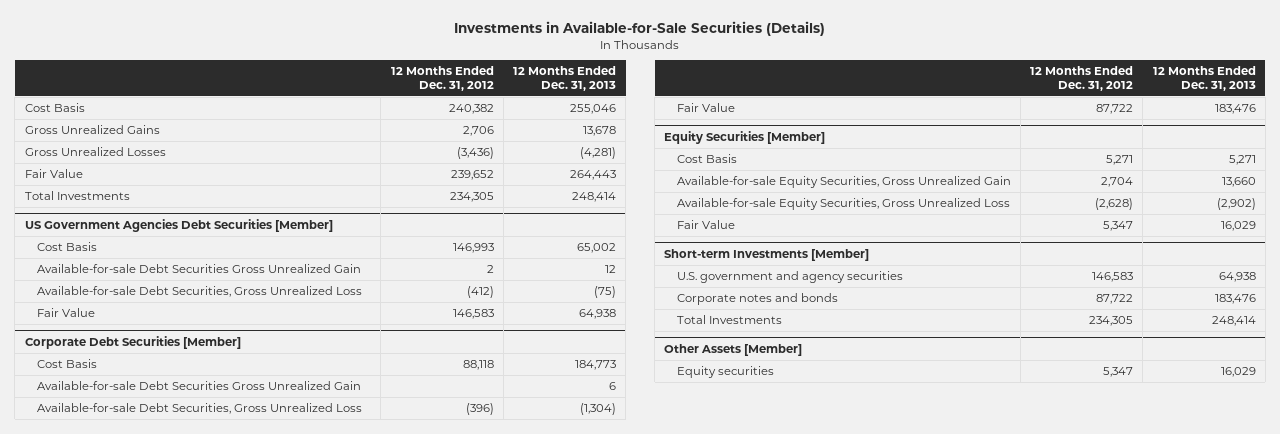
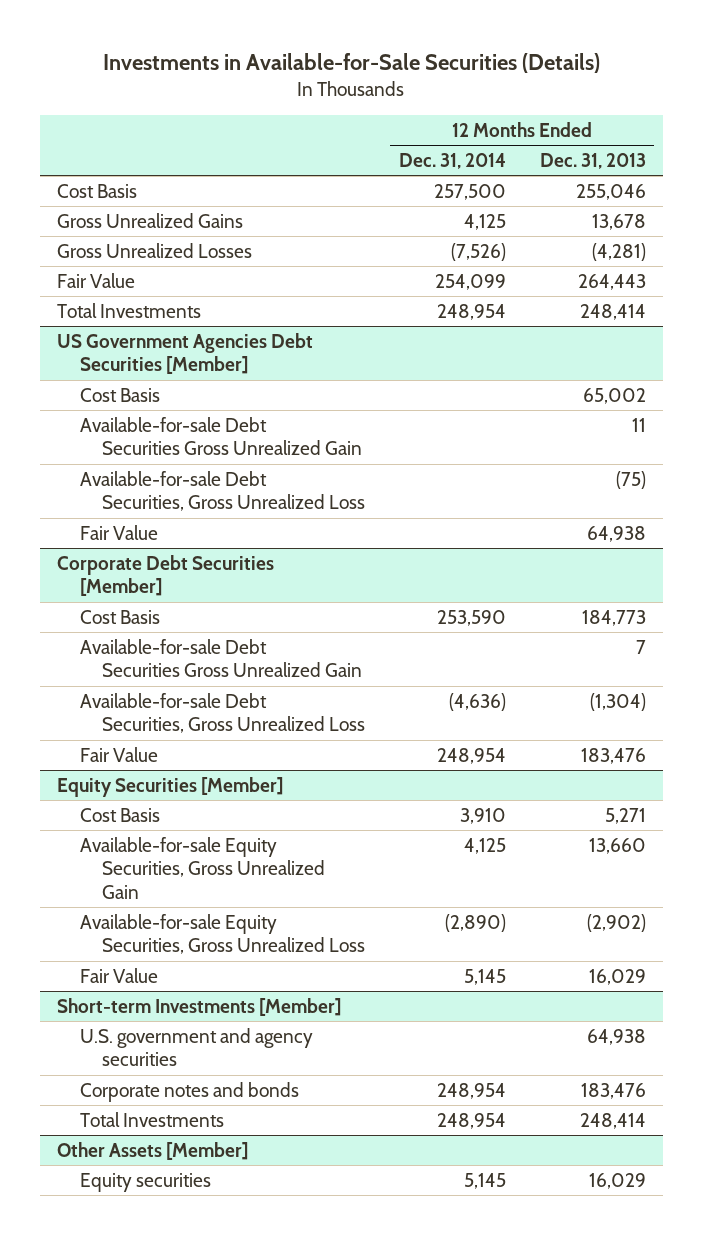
- | 12 Months Ended Dec. 31, 2012 | 12 Months Ended Dec. 31, 2013
+ | 12 Months Ended Dec. 31, 2014 | 12 Months Ended Dec. 31, 2013
@ US Government Agencies Debt Securities [Member]
- Available-for-sale Debt Securities Gross Unrealized Gain | 2 | 12
+ Available-for-sale Debt Securities Gross Unrealized Gain | | 11
@ Corporate Debt Securities [Member]
- Available-for-sale Debt Securities Gross Unrealized Gain | | 6
+ Available-for-sale Debt Securities Gross Unrealized Gain | | 7

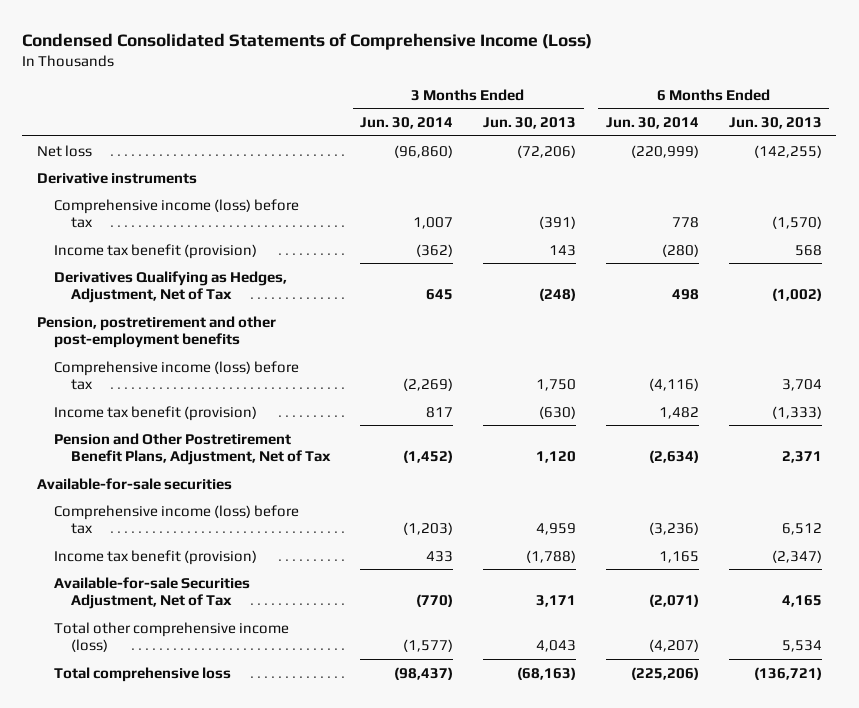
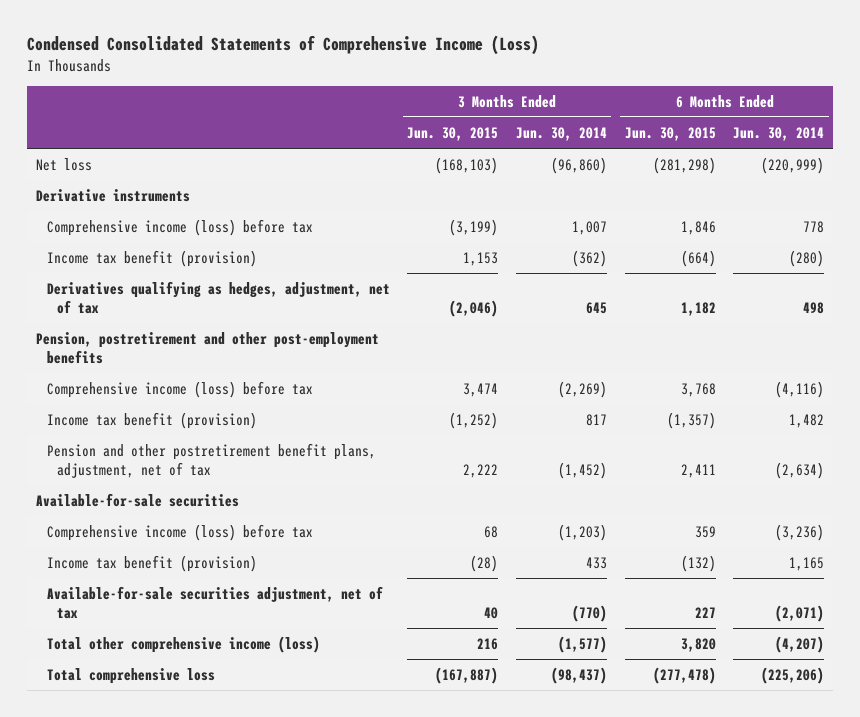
- | 3 Months Ended Jun. 30, 2014 | 3 Months Ended Jun. 30, 2013 | 6 Months Ended Jun. 30, 2014 | 6 Months Ended Jun. 30, 2013
+ | 3 Months Ended Jun. 30, 2015 | 3 Months Ended Jun. 30, 2014 | 6 Months Ended Jun. 30, 2015 | 6 Months Ended Jun. 30, 2014
- Derivatives Qualifying as Hedges, Adjustment, Net of Tax | 645 | (248) | 498 | (1,002)
+ Derivatives qualifying as hedges, adjustment, net of tax | (2,046) | 645 | 1,182 | 498
- Pension and Other Postretirement Benefit Plans, Adjustment, Net of Tax | (1,452) | 1,120 | (2,634) | 2,371
+ Pension and other postretirement benefit plans, adjustment, net of tax | 2,222 | (1,452) | 2,411 | (2,634)
- Available-for-sale Securities Adjustment, Net of Tax | (770) | 3,171 | (2,071) | 4,165
+ Available-for-sale securities adjustment, net of tax | 40 | (770) | 227 | (2,071)

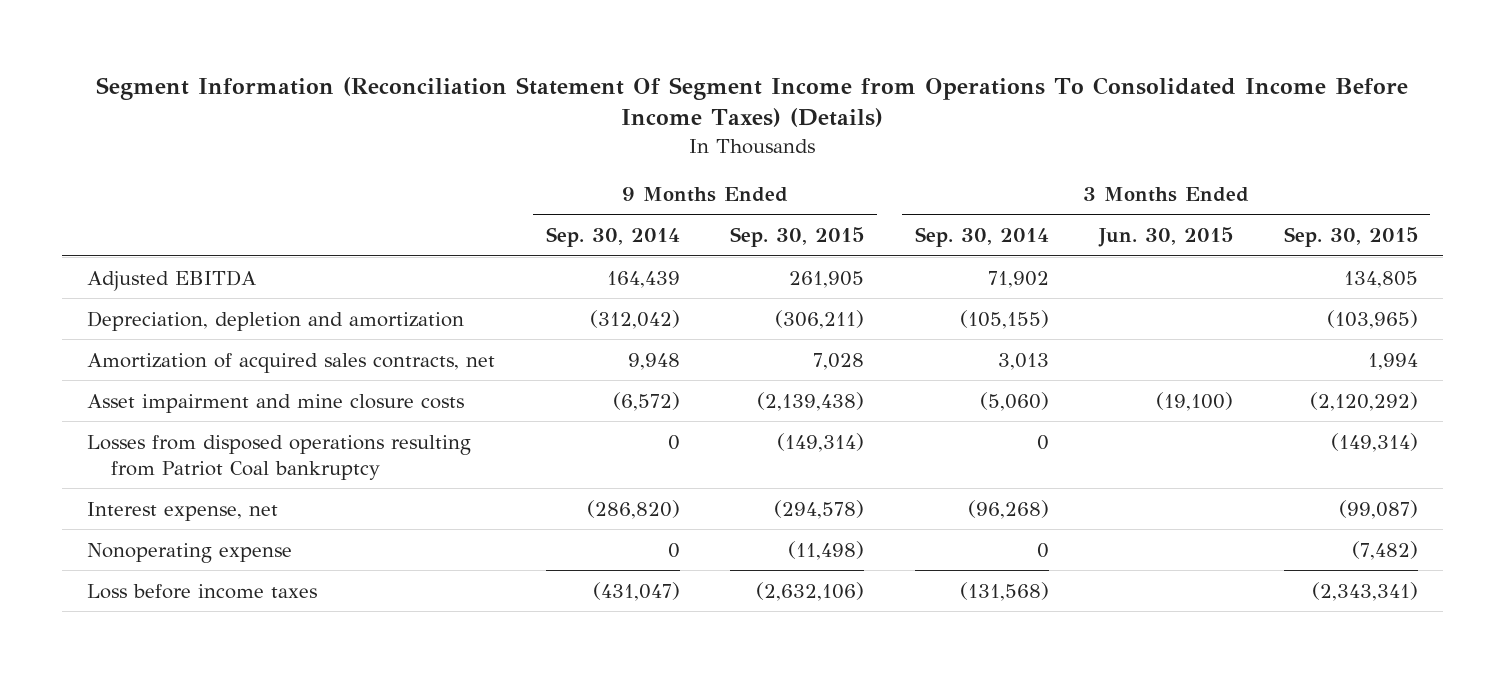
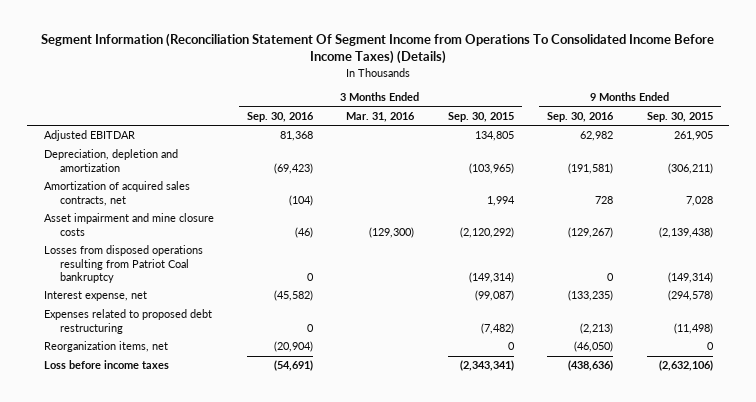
- | 9 Months Ended Sep. 30, 2014 | 9 Months Ended Sep. 30, 2015 | 3 Months Ended Sep. 30, 2014 | 3 Months Ended Jun. 30, 2015 | 3 Months Ended Sep. 30, 2015
+ | 3 Months Ended Sep. 30, 2016 | 3 Months Ended Mar. 31, 2016 | 3 Months Ended Sep. 30, 2015 | 9 Months Ended Sep. 30, 2016 | 9 Months Ended Sep. 30, 2015
- Adjusted EBITDA | 164,439 | 261,905 | 71,902 | | 134,805
+ Adjusted EBITDAR | 81,368 | | 134,805 | 62,982 | 261,905
- Nonoperating expense | 0 | (11,498) | 0 | | (7,482)
+ Expenses related to proposed debt restructuring | 0 | | (7,482) | (2,213) | (11,498)
+ Reorganization items, net | (20,904) | | 0 | (46,050) | 0

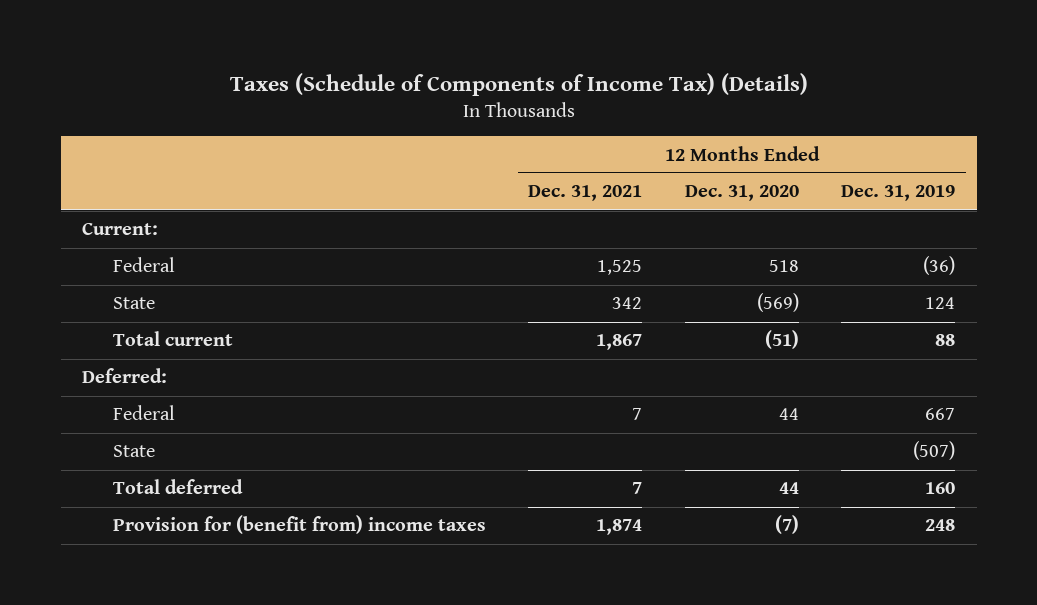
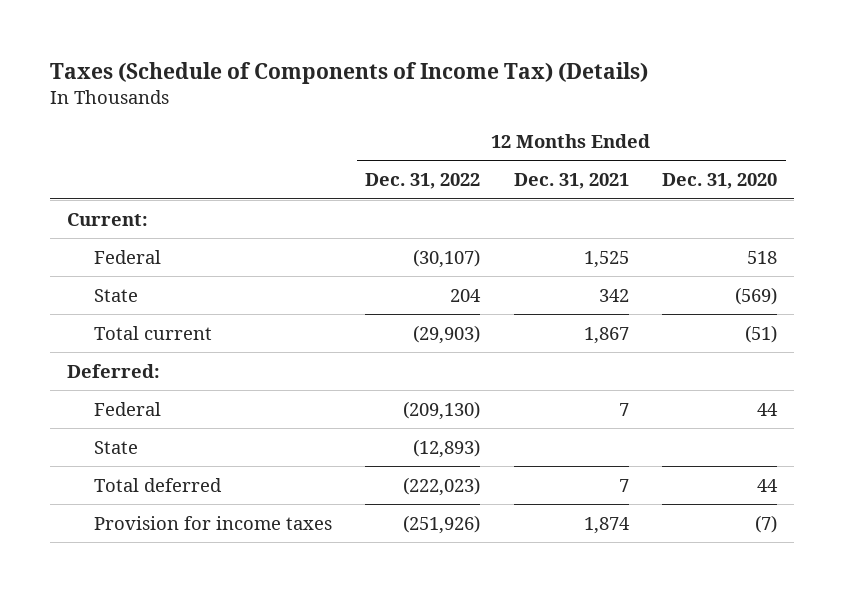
- | 12 Months Ended Dec. 31, 2021 | 12 Months Ended Dec. 31, 2020 | 12 Months Ended Dec. 31, 2019
+ | 12 Months Ended Dec. 31, 2022 | 12 Months Ended Dec. 31, 2021 | 12 Months Ended Dec. 31, 2020
- Provision for (benefit from) income taxes | 1,874 | (7) | 248
+ Provision for income taxes | (251,926) | 1,874 | (7)

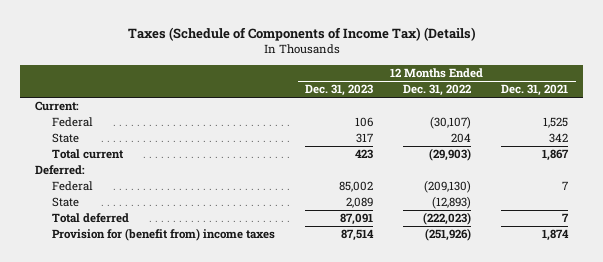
- | 12 Months Ended Dec. 31, 2022 | 12 Months Ended Dec. 31, 2021 | 12 Months Ended Dec. 31, 2020
+ | 12 Months Ended Dec. 31, 2023 | 12 Months Ended Dec. 31, 2022 | 12 Months Ended Dec. 31, 2021
- Provision for income taxes | (251,926) | 1,874 | (7)
+ Provision for (benefit from) income taxes | 87,514 | (251,926) | 1,874

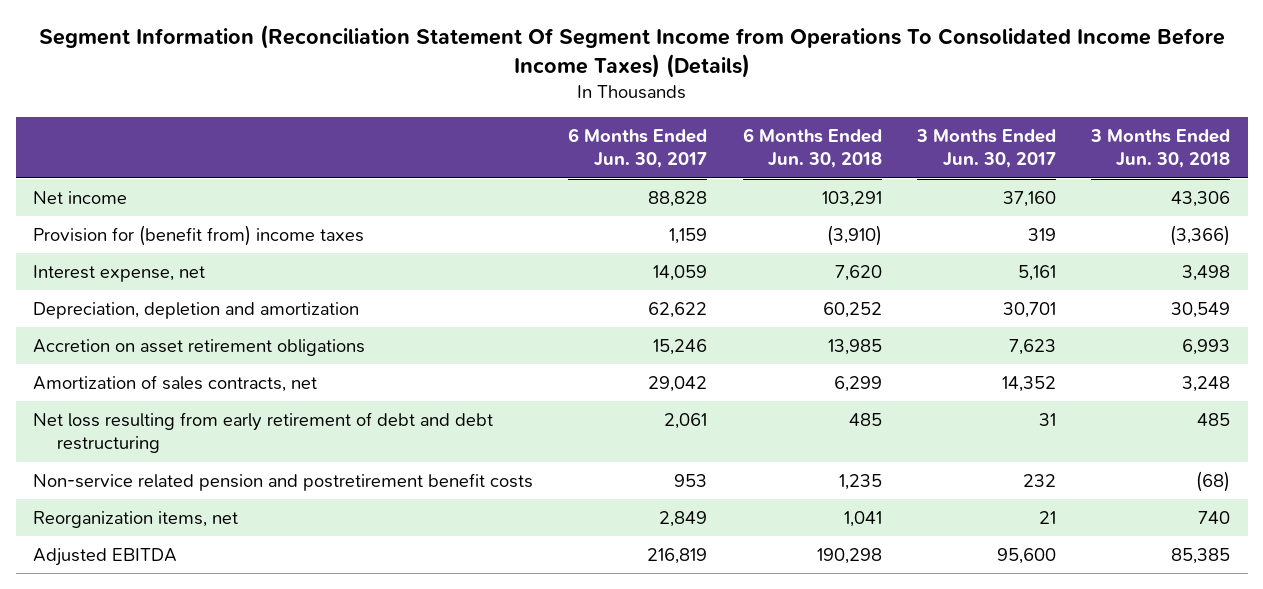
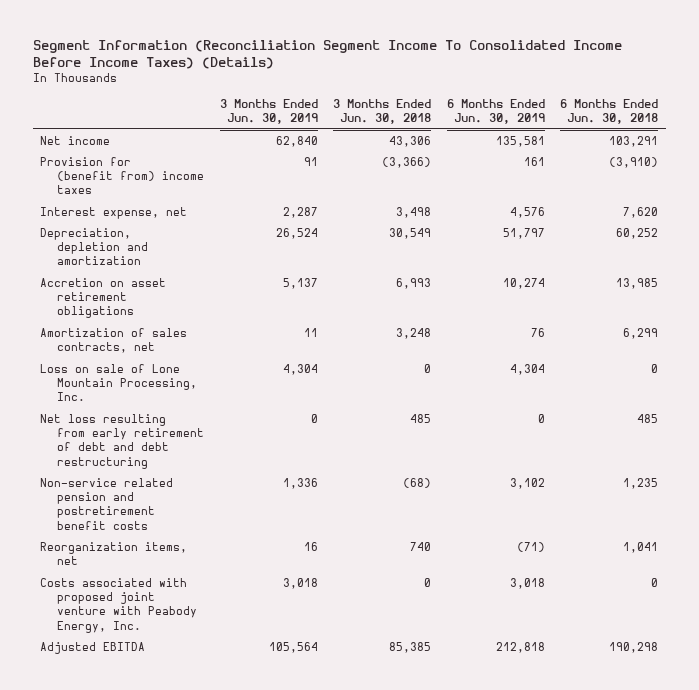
- Segment Information (Reconciliation Statement Of Segment Income from Operations To Consolidated Income Before Income Taxes) (Details)
+ Segment Information (Reconciliation Segment Income To Consolidated Income Before Income Taxes) (Details)
- | 6 Months Ended Jun. 30, 2017 | 6 Months Ended Jun. 30, 2018 | 3 Months Ended Jun. 30, 2017 | 3 Months Ended Jun. 30, 2018
+ | 3 Months Ended Jun. 30, 2019 | 3 Months Ended Jun. 30, 2018 | 6 Months Ended Jun. 30, 2019 | 6 Months Ended Jun. 30, 2018
+ Loss on sale of Lone Mountain Processing, Inc. | 4,304 | 0 | 4,304 | 0
+ Costs associated with proposed joint venture with Peabody Energy, Inc. | 3,018 | 0 | 3,018 | 0

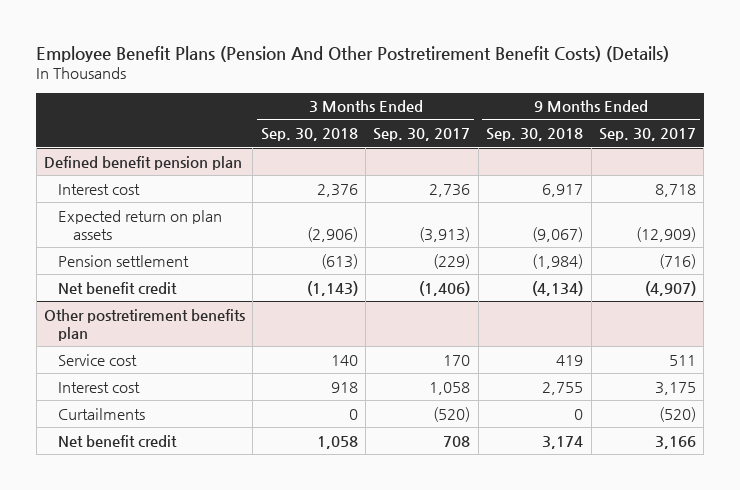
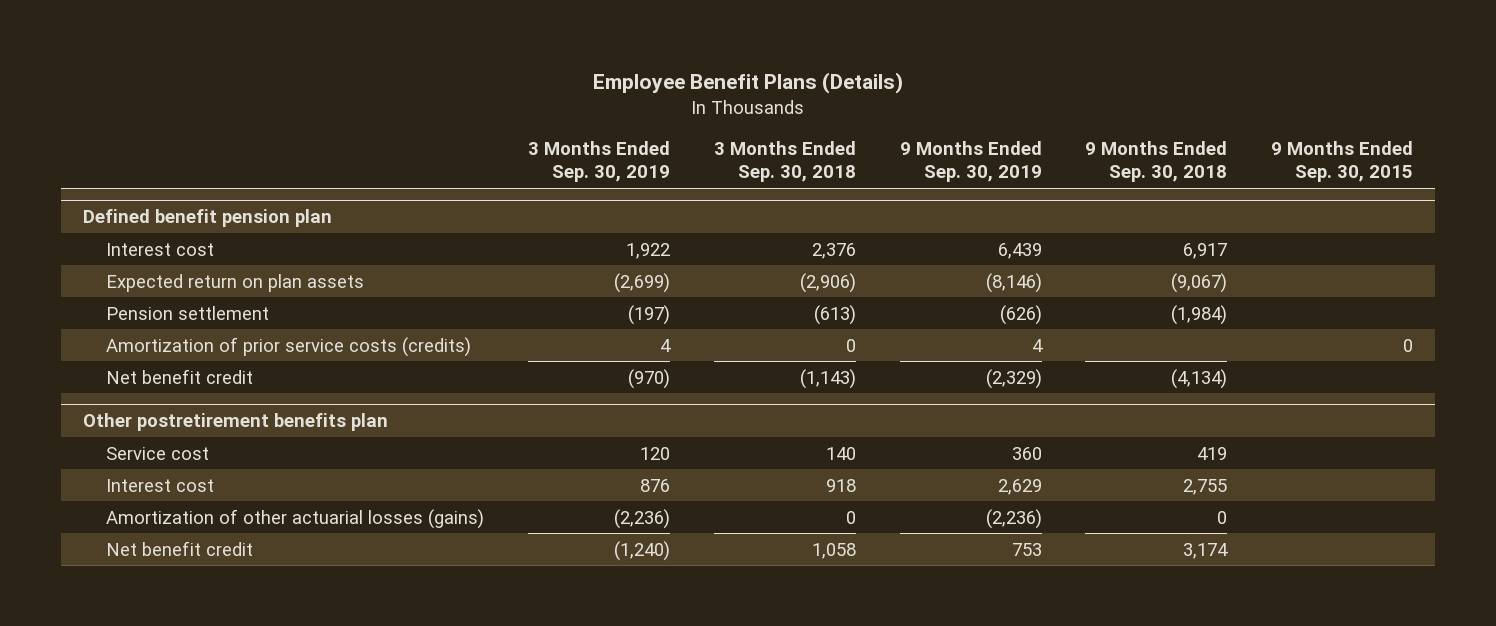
- Employee Benefit Plans (Pension And Other Postretirement Benefit Costs) (Details)
+ Employee Benefit Plans (Details)
- | 3 Months Ended Sep. 30, 2018 | 3 Months Ended Sep. 30, 2017 | 9 Months Ended Sep. 30, 2018 | 9 Months Ended Sep. 30, 2017
+ | 3 Months Ended Sep. 30, 2019 | 3 Months Ended Sep. 30, 2018 | 9 Months Ended Sep. 30, 2019 | 9 Months Ended Sep. 30, 2018 | 9 Months Ended Sep. 30, 2015
@ Defined benefit pension plan
+ Amortization of prior service costs (credits) | 4 | 0 | 4 | | 0
@ Other postretirement benefits plan
- Curtailments | 0 | (520) | 0 | (520)
+ Amortization of other actuarial losses (gains) | (2,236) | 0 | (2,236) | 0 |

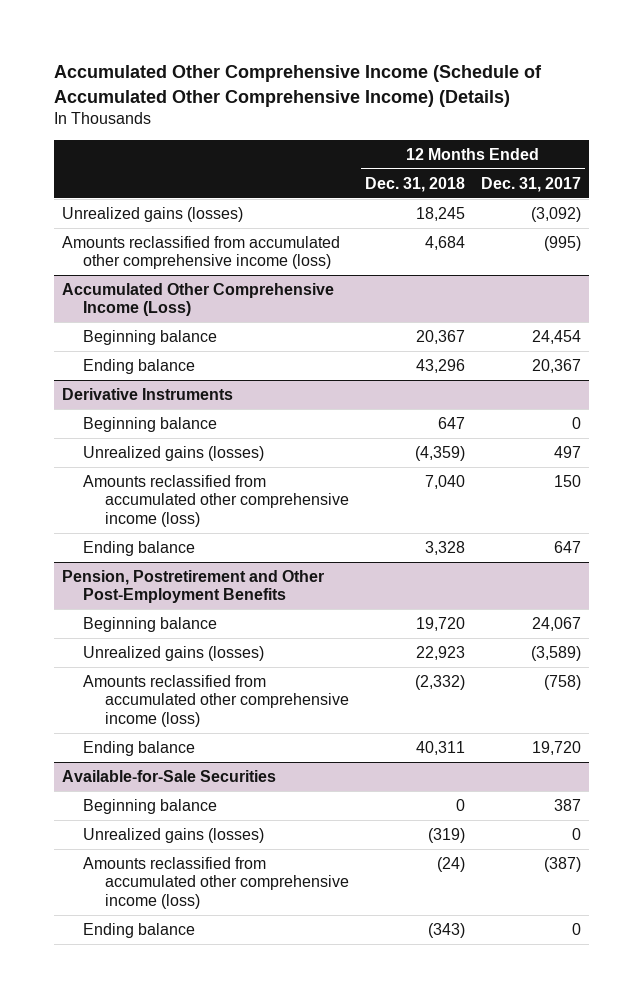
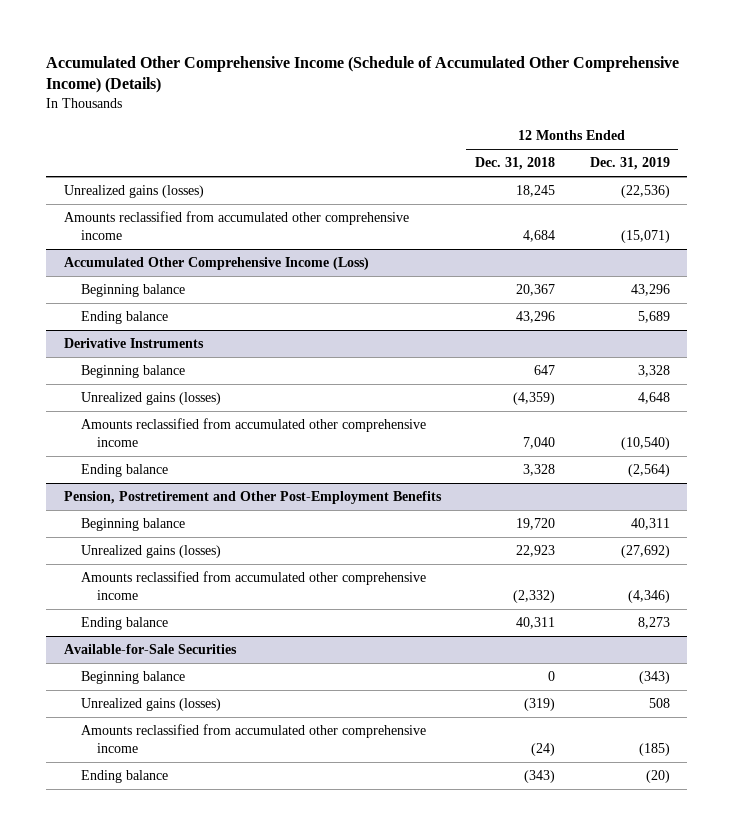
- | 12 Months Ended Dec. 31, 2018 | 12 Months Ended Dec. 31, 2017
+ | 12 Months Ended Dec. 31, 2018 | 12 Months Ended Dec. 31, 2019
- Amounts reclassified from accumulated other comprehensive income (loss) | 4,684 | (995)
+ Amounts reclassified from accumulated other comprehensive income | 4,684 | (15,071)
@ Derivative Instruments
- Amounts reclassified from accumulated other comprehensive income (loss) | 7,040 | 150
+ Amounts reclassified from accumulated other comprehensive income | 7,040 | (10,540)
@ Pension, Postretirement and Other Post-Employment Benefits
- Amounts reclassified from accumulated other comprehensive income (loss) | (2,332) | (758)
+ Amounts reclassified from accumulated other comprehensive income | (2,332) | (4,346)
@ Available-for-Sale Securities
- Amounts reclassified from accumulated other comprehensive income (loss) | (24) | (387)
+ Amounts reclassified from accumulated other comprehensive income | (24) | (185)

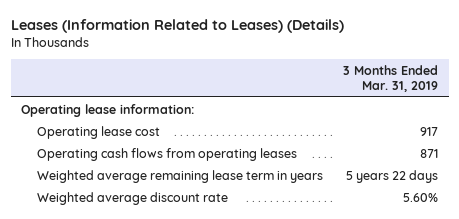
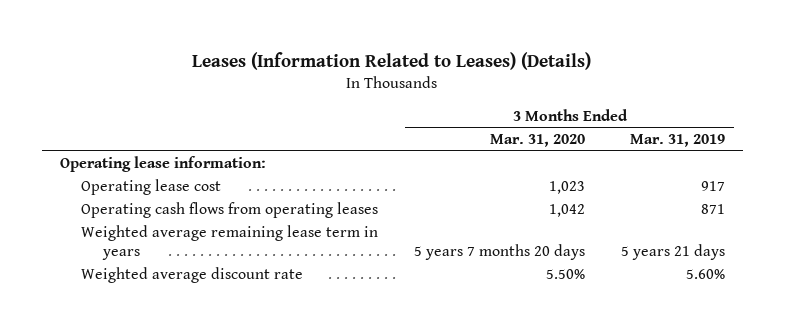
- | 3 Months Ended Mar. 31, 2019
+ | 3 Months Ended Mar. 31, 2020 | 3 Months Ended Mar. 31, 2019
- Weighted average remaining lease term in years | 5 years 22 days
+ Weighted average remaining lease term in years | 5 years 7 months 20 days | 5 years 21 days

